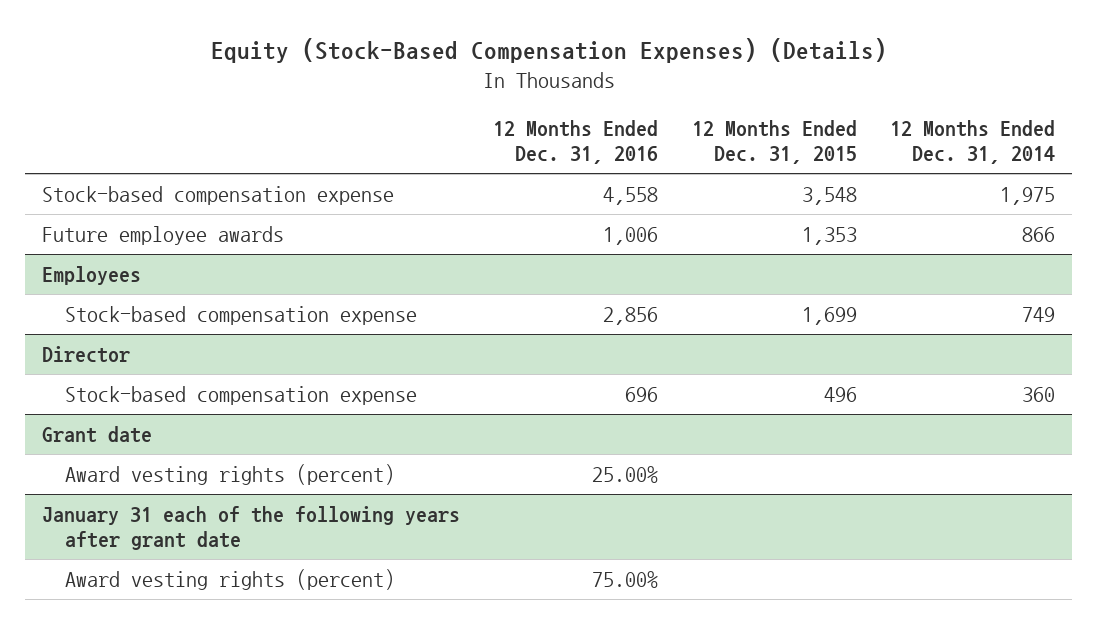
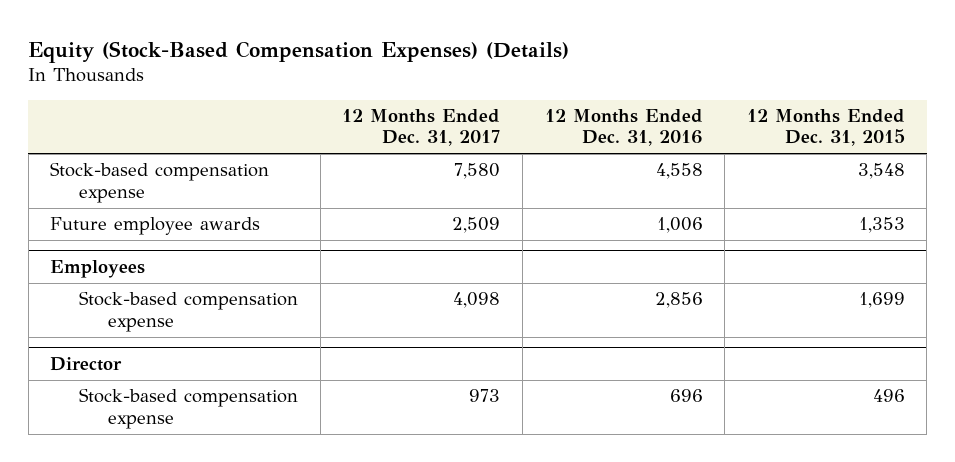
- | 12 Months Ended Dec. 31, 2016 | 12 Months Ended Dec. 31, 2015 | 12 Months Ended Dec. 31, 2014
+ | 12 Months Ended Dec. 31, 2017 | 12 Months Ended Dec. 31, 2016 | 12 Months Ended Dec. 31, 2015
- Grant date
- Award vesting rights (percent) | 25.00% | |
- January 31 each of the following years after grant date
- Award vesting rights (percent) | 75.00% | |

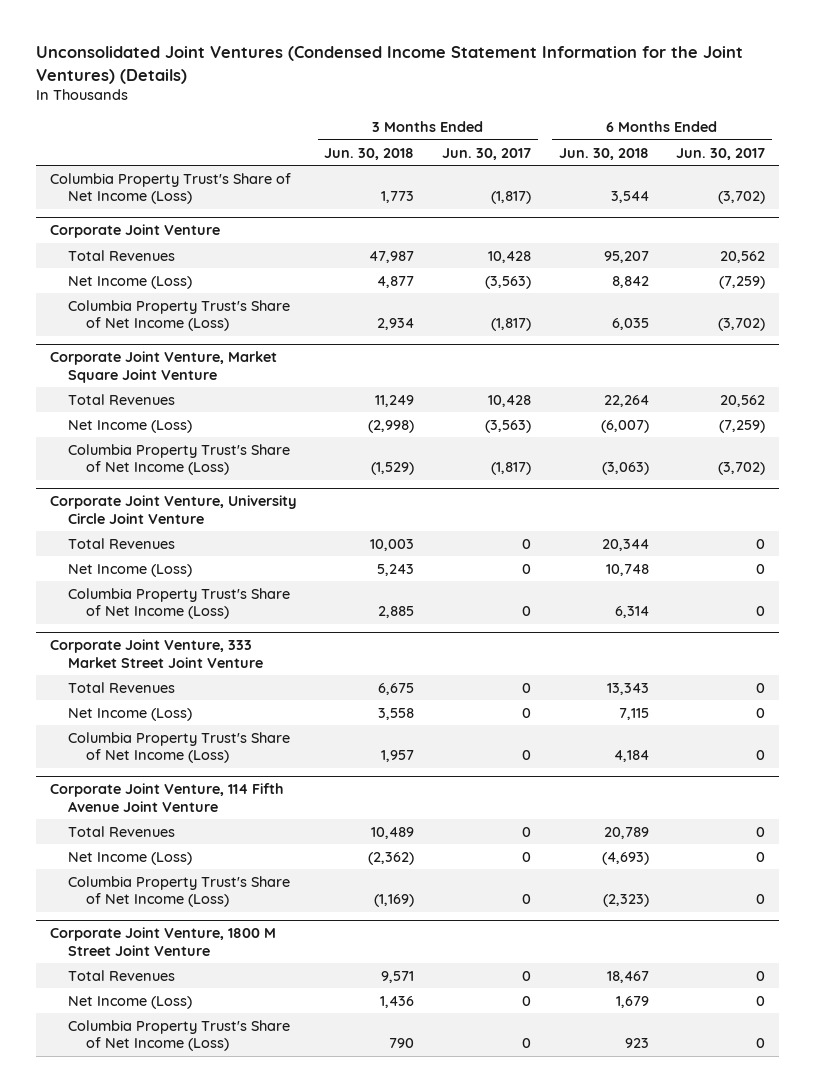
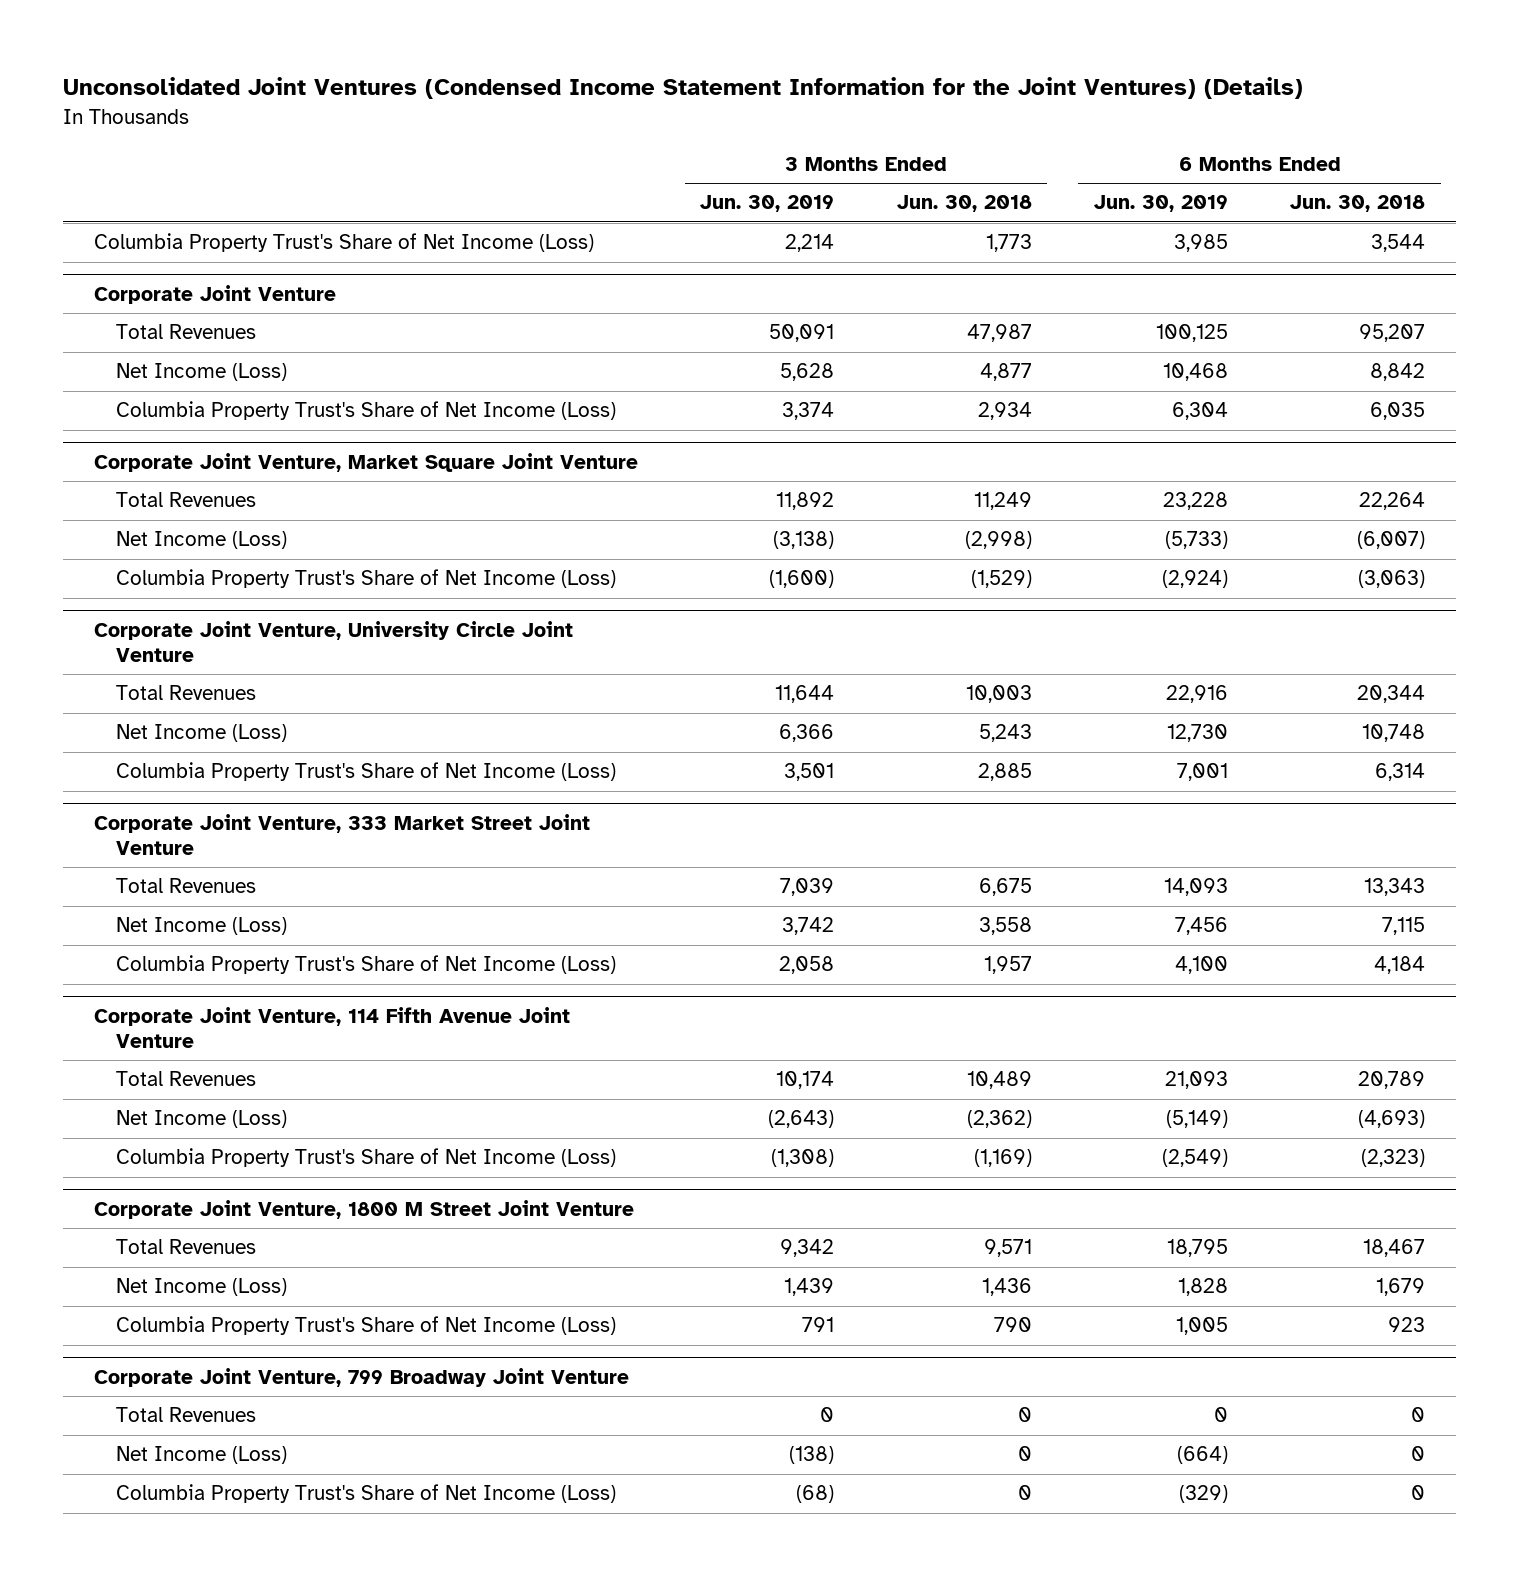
- | 3 Months Ended Jun. 30, 2018 | 3 Months Ended Jun. 30, 2017 | 6 Months Ended Jun. 30, 2018 | 6 Months Ended Jun. 30, 2017
+ | 3 Months Ended Jun. 30, 2019 | 3 Months Ended Jun. 30, 2018 | 6 Months Ended Jun. 30, 2019 | 6 Months Ended Jun. 30, 2018
+ Corporate Joint Venture, 799 Broadway Joint Venture
+ Total Revenues | 0 | 0 | 0 | 0
+ Net Income (Loss) | (138) | 0 | (664) | 0
+ Columbia Property Trust's Share of Net Income (Loss) | (68) | 0 | (329) | 0

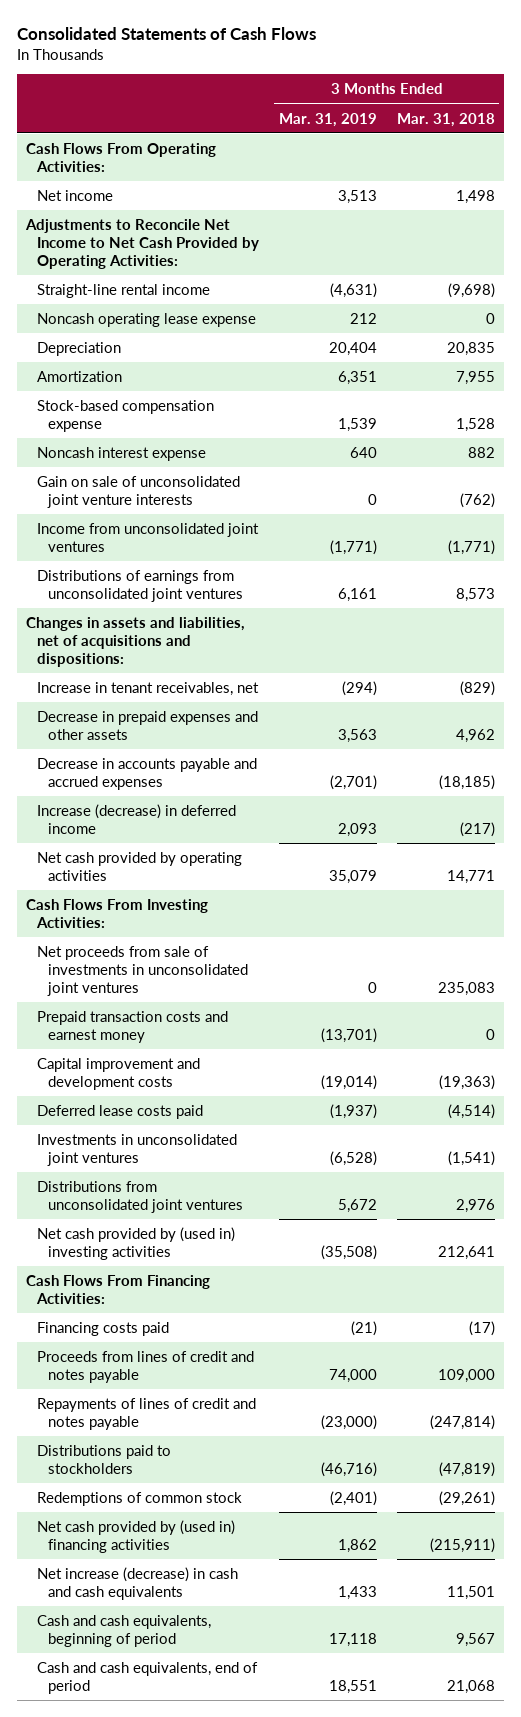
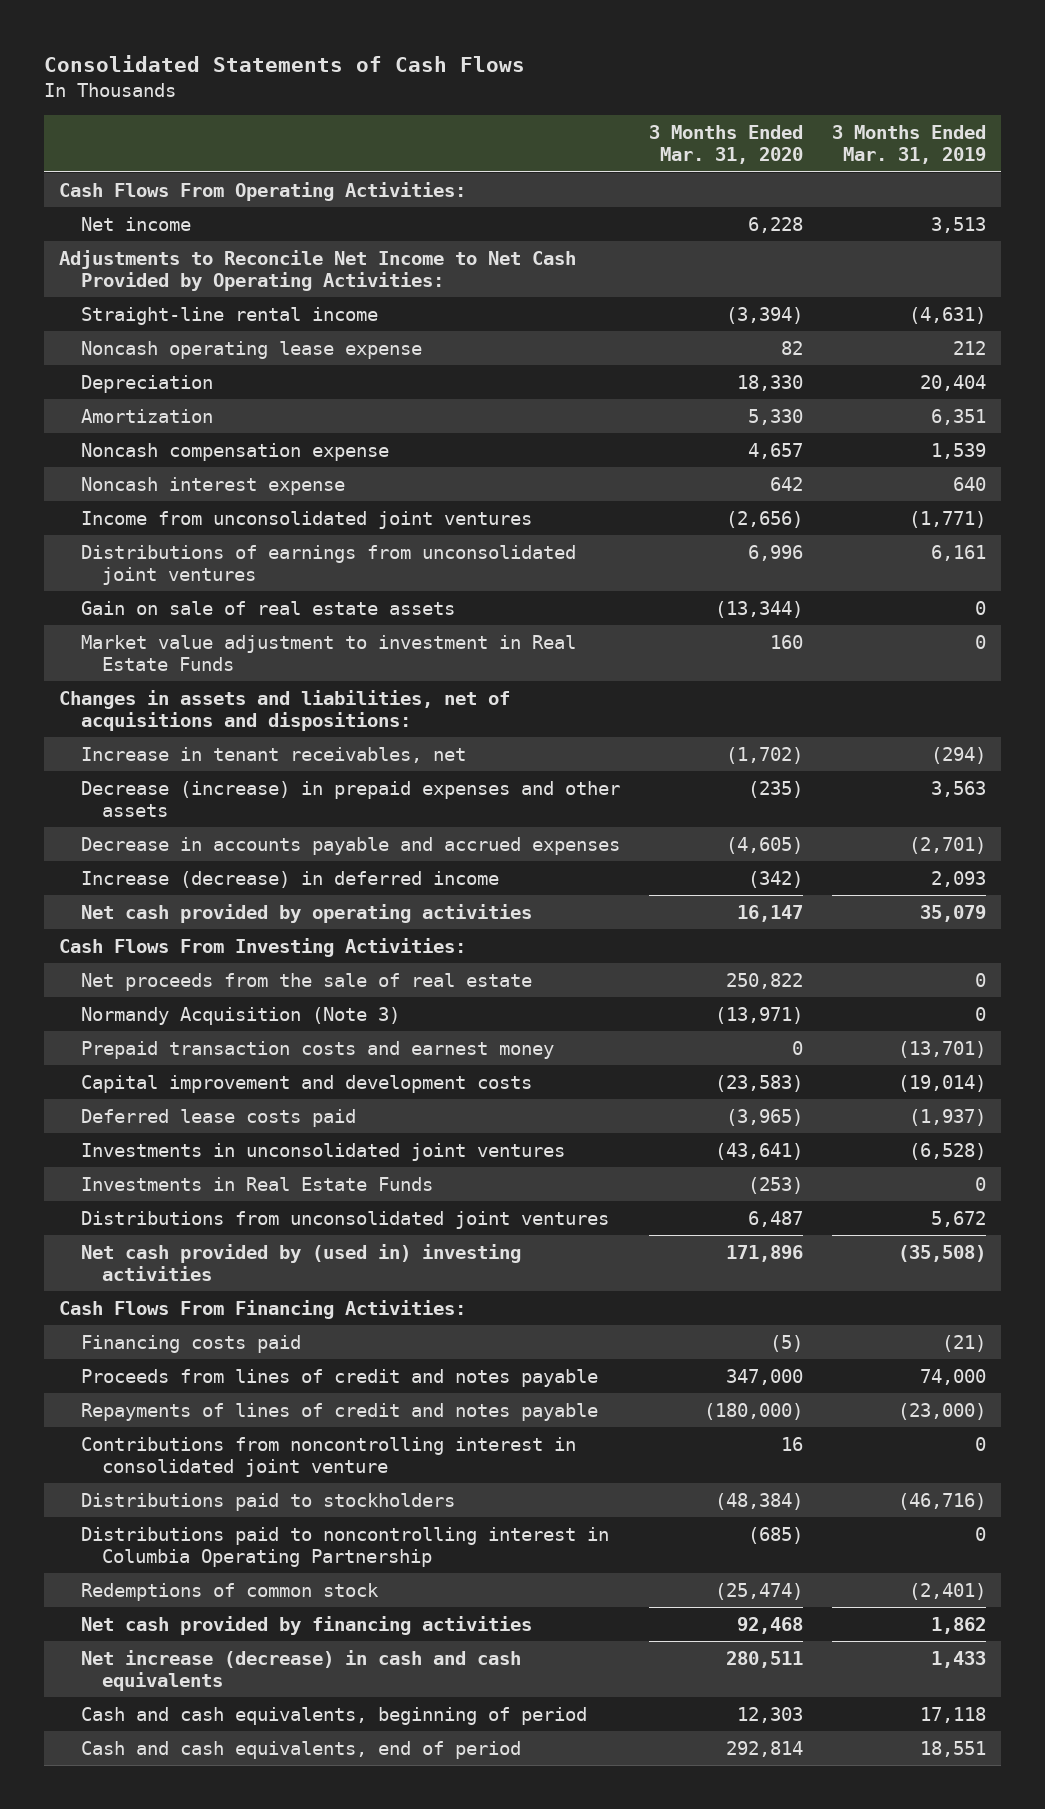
- | 3 Months Ended Mar. 31, 2019 | 3 Months Ended Mar. 31, 2018
+ | 3 Months Ended Mar. 31, 2020 | 3 Months Ended Mar. 31, 2019
- Stock-based compensation expense | 1,539 | 1,528
+ Noncash compensation expense | 4,657 | 1,539
- Gain on sale of unconsolidated joint venture interests | 0 | (762)
+ Gain on sale of real estate assets | (13,344) | 0
+ Market value adjustment to investment in Real Estate Funds | 160 | 0
- Decrease in prepaid expenses and other assets | 3,563 | 4,962
+ Decrease (increase) in prepaid expenses and other assets | (235) | 3,563
- Net proceeds from sale of investments in unconsolidated joint ventures | 0 | 235,083
+ Net proceeds from the sale of real estate | 250,822 | 0
+ Normandy Acquisition (Note 3) | (13,971) | 0
+ Investments in Real Estate Funds | (253) | 0
+ Contributions from noncontrolling interest in consolidated joint venture | 16 | 0
+ Distributions paid to noncontrolling interest in Columbia Operating Partnership | (685) | 0
- Net cash provided by (used in) financing activities | 1,862 | (215,911)
+ Net cash provided by financing activities | 92,468 | 1,862

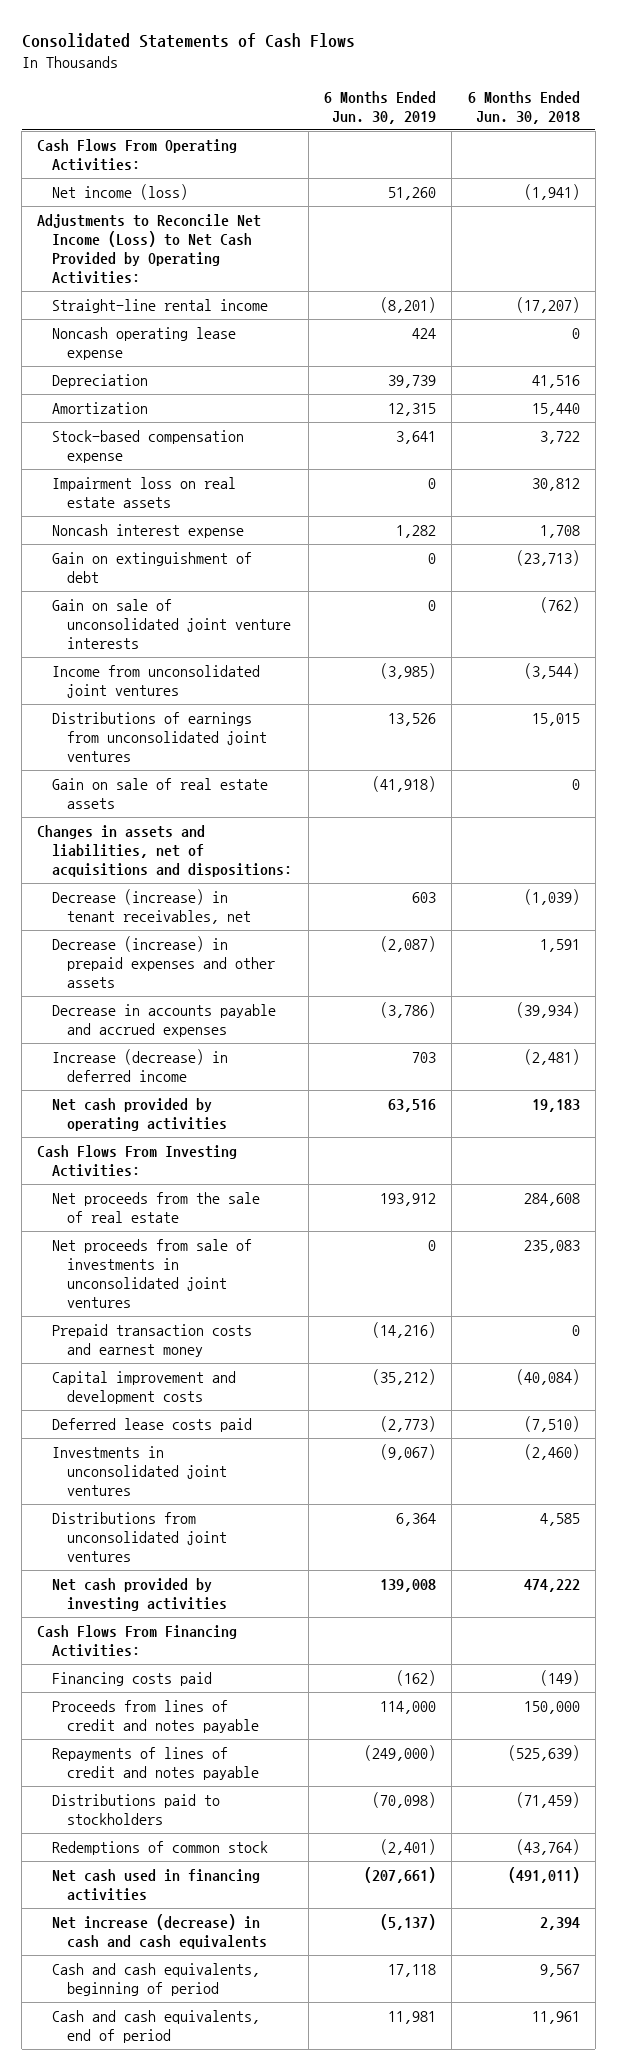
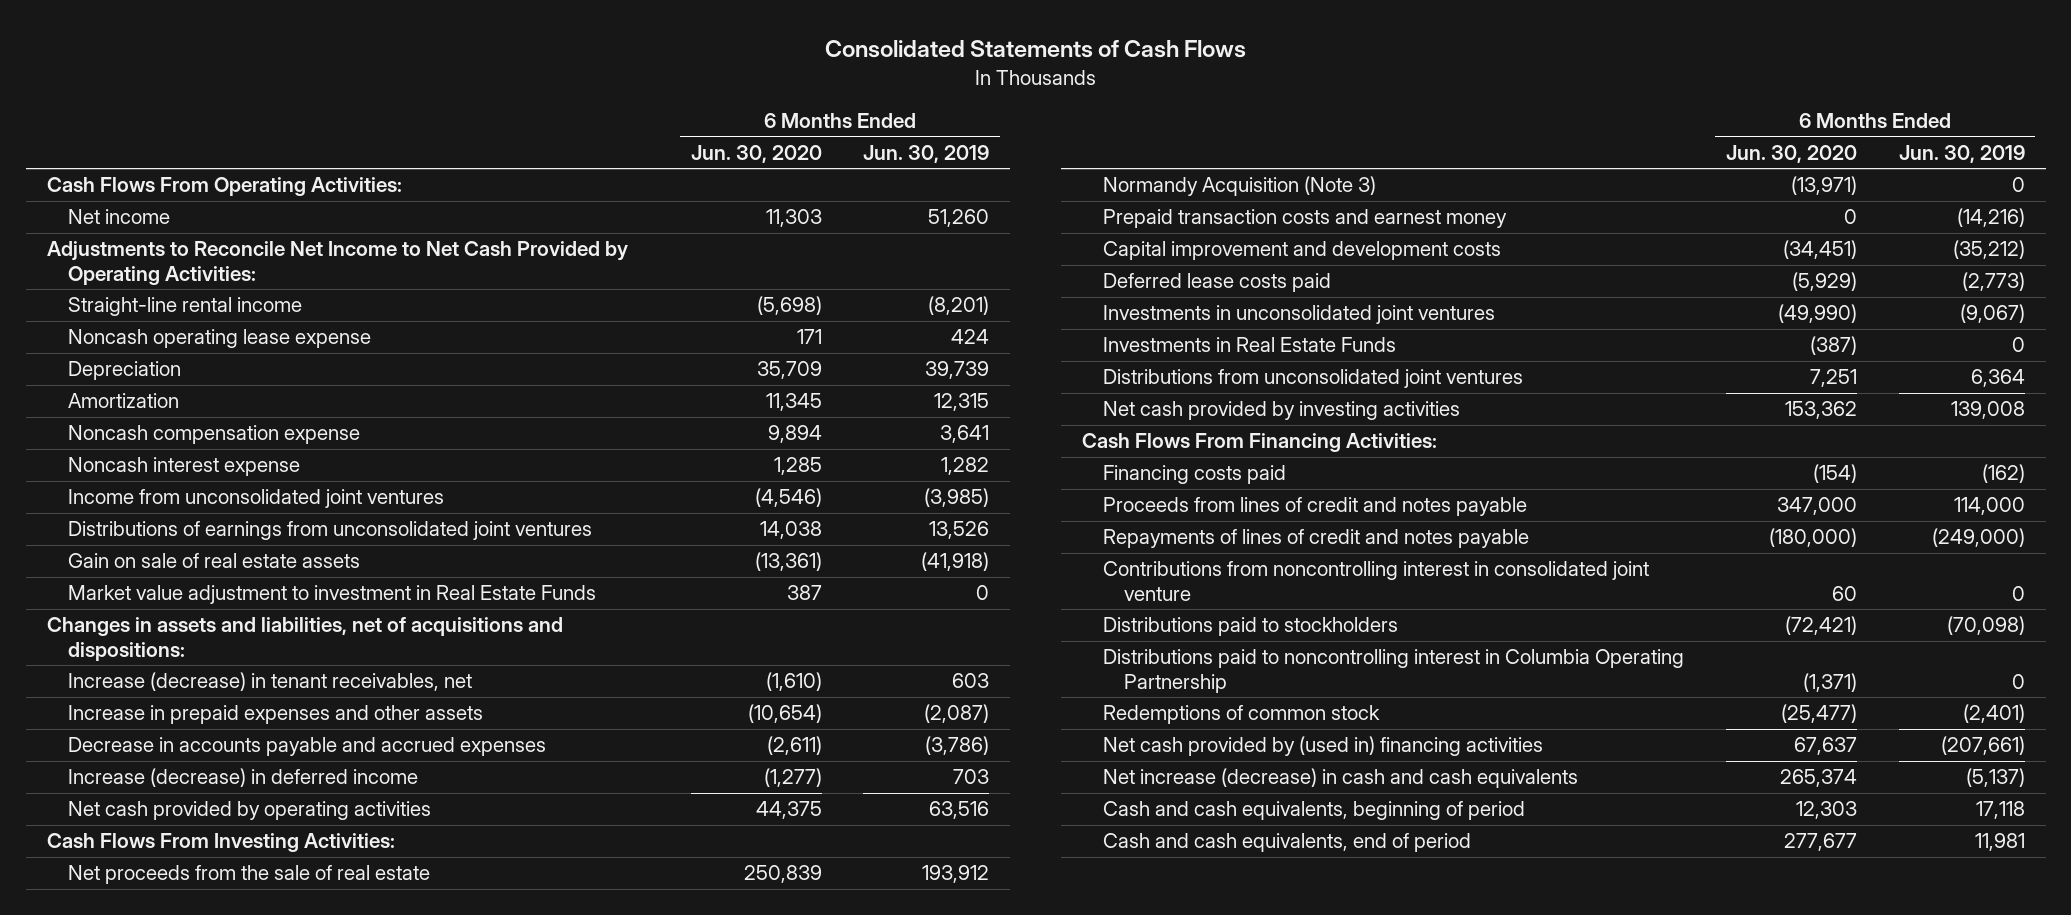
- | 6 Months Ended Jun. 30, 2019 | 6 Months Ended Jun. 30, 2018
+ | 6 Months Ended Jun. 30, 2020 | 6 Months Ended Jun. 30, 2019
- Net income (loss) | 51,260 | (1,941)
- Adjustments to Reconcile Net Income (Loss) to Net Cash Provided by Operating Activities:
+ Net income | 11,303 | 51,260
+ Adjustments to Reconcile Net Income to Net Cash Provided by Operating Activities:
- Stock-based compensation expense | 3,641 | 3,722
- Impairment loss on real estate assets | 0 | 30,812
+ Noncash compensation expense | 9,894 | 3,641
- Gain on extinguishment of debt | 0 | (23,713)
- Gain on sale of unconsolidated joint venture interests | 0 | (762)
+ Market value adjustment to investment in Real Estate Funds | 387 | 0
- Decrease (increase) in tenant receivables, net | 603 | (1,039)
- Decrease (increase) in prepaid expenses and other assets | (2,087) | 1,591
+ Increase (decrease) in tenant receivables, net | (1,610) | 603
+ Increase in prepaid expenses and other assets | (10,654) | (2,087)
- Net proceeds from sale of investments in unconsolidated joint ventures | 0 | 235,083
+ Normandy Acquisition (Note 3) | (13,971) | 0
+ Investments in Real Estate Funds | (387) | 0
+ Contributions from noncontrolling interest in consolidated joint venture | 60 | 0
+ Distributions paid to noncontrolling interest in Columbia Operating Partnership | (1,371) | 0
- Net cash used in financing activities | (207,661) | (491,011)
+ Net cash provided by (used in) financing activities | 67,637 | (207,661)

